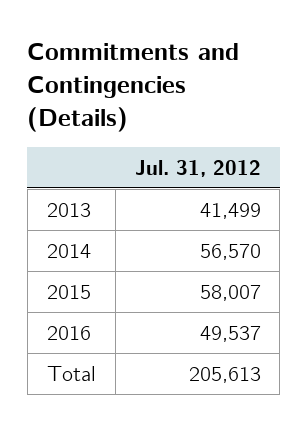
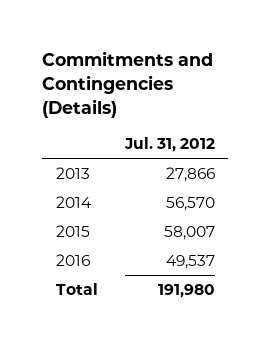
- 2013 | 41,499
+ 2013 | 27,866
- Total | 205,613
+ Total | 191,980

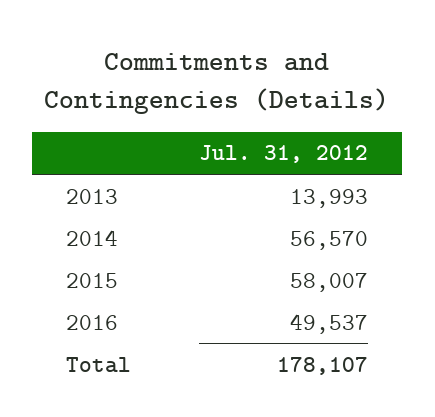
- 2013 | 27,866
+ 2013 | 13,993
- Total | 191,980
+ Total | 178,107

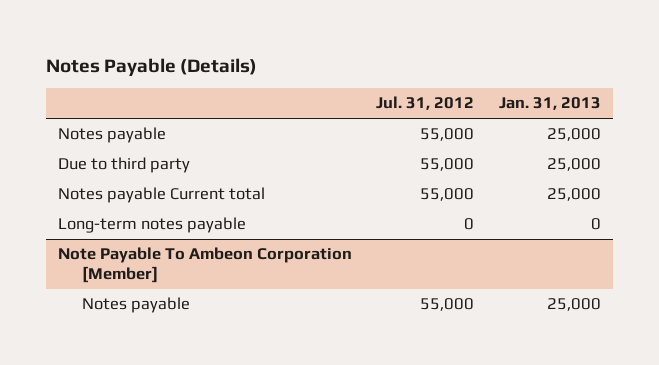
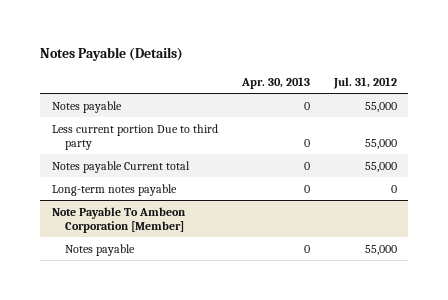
- | Jul. 31, 2012 | Jan. 31, 2013
+ | Apr. 30, 2013 | Jul. 31, 2012
- Due to third party | 55,000 | 25,000
+ Less current portion Due to third party | 0 | 55,000

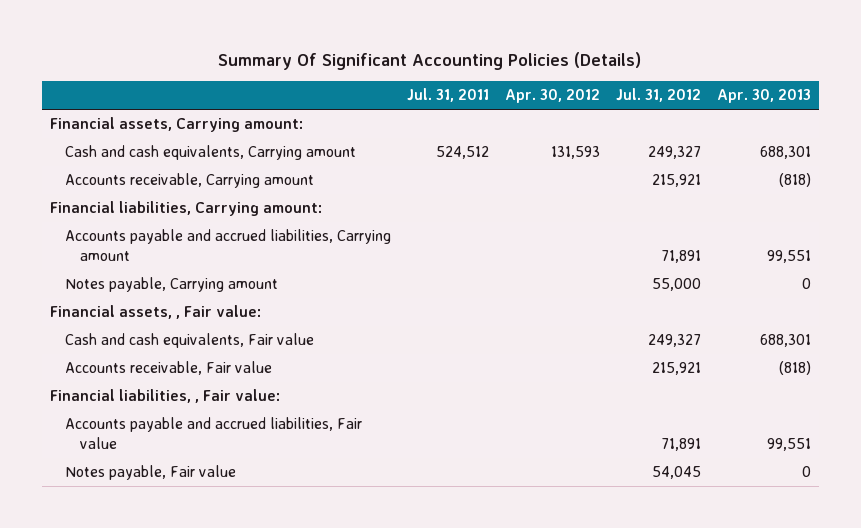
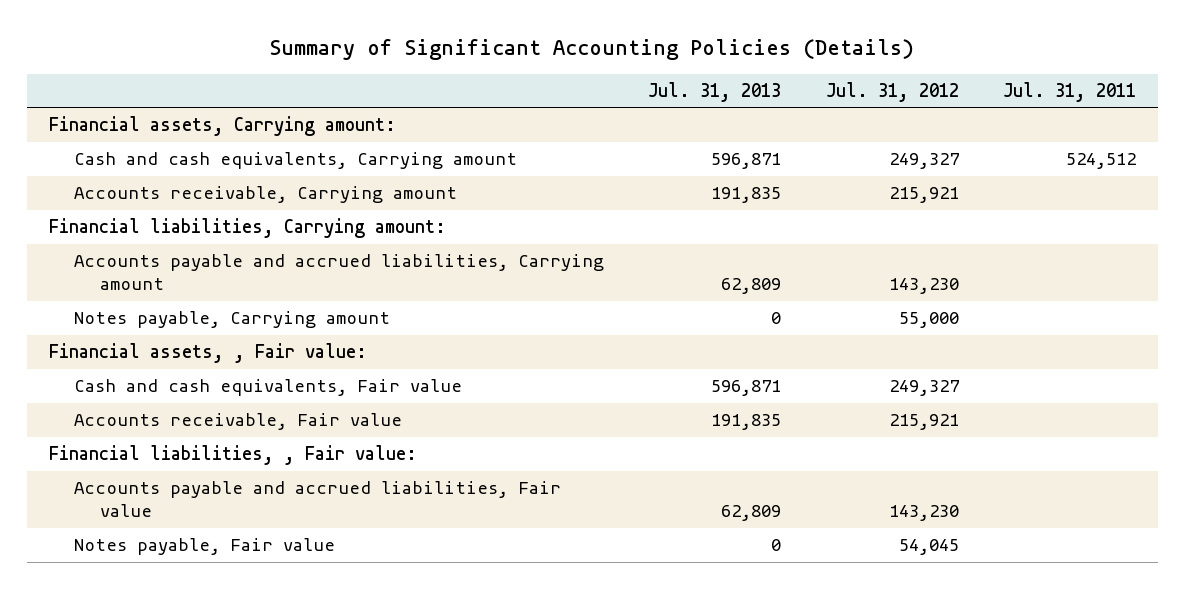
- Summary Of Significant Accounting Policies (Details)
+ Summary of Significant Accounting Policies (Details)
- | Jul. 31, 2011 | Apr. 30, 2012 | Jul. 31, 2012 | Apr. 30, 2013
+ | Jul. 31, 2013 | Jul. 31, 2012 | Jul. 31, 2011
- Accounts payable and accrued liabilities, Carrying amount | | | 71,891 | 99,551
+ Accounts payable and accrued liabilities, Carrying amount | 62,809 | 143,230 |
- Accounts payable and accrued liabilities, Fair value | | | 71,891 | 99,551
+ Accounts payable and accrued liabilities, Fair value | 62,809 | 143,230 |

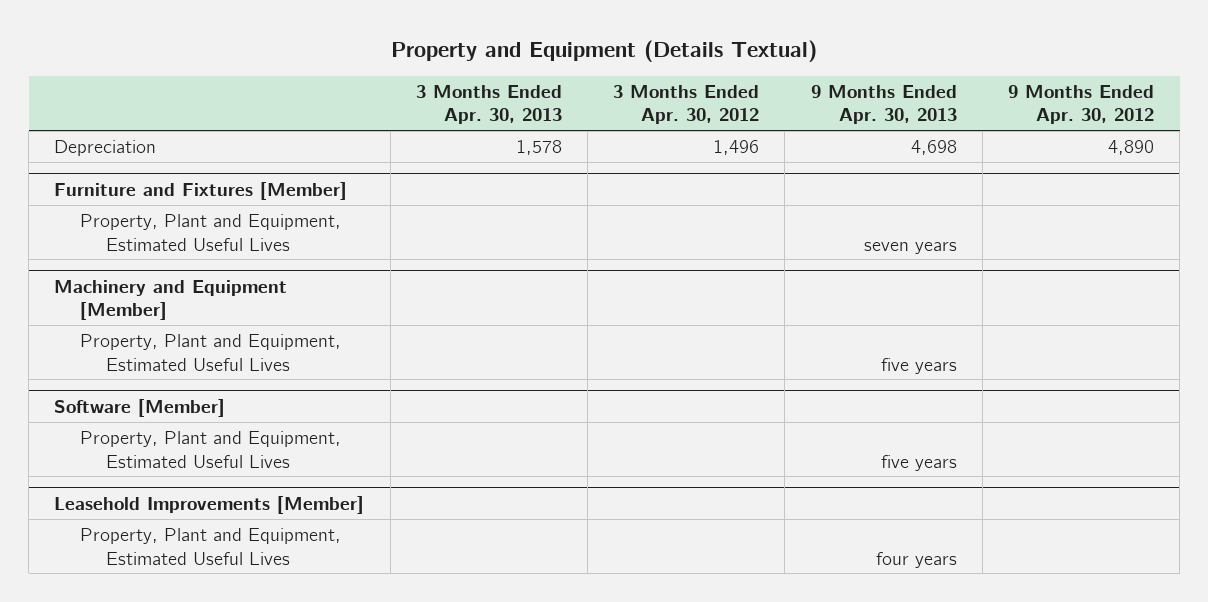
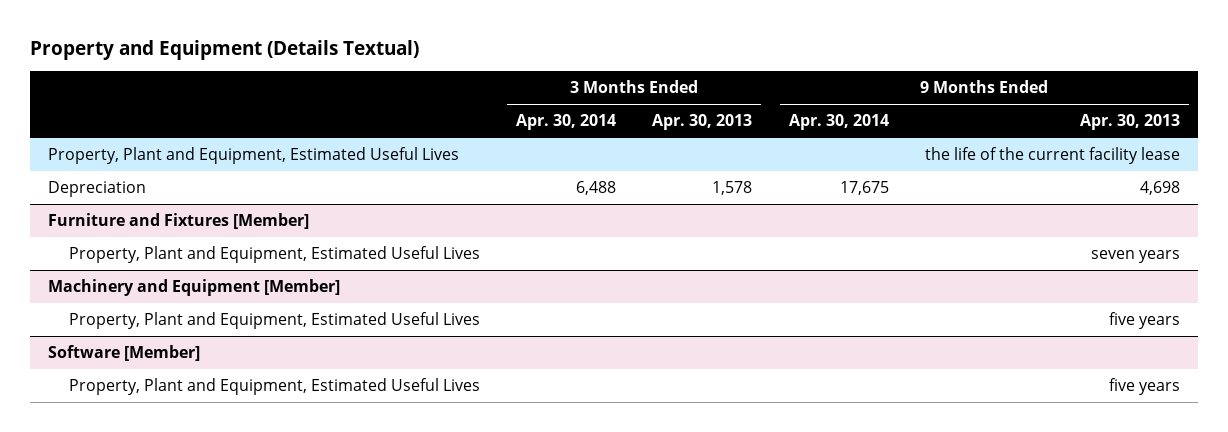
- | 3 Months Ended Apr. 30, 2013 | 3 Months Ended Apr. 30, 2012 | 9 Months Ended Apr. 30, 2013 | 9 Months Ended Apr. 30, 2012
+ | 3 Months Ended Apr. 30, 2014 | 3 Months Ended Apr. 30, 2013 | 9 Months Ended Apr. 30, 2014 | 9 Months Ended Apr. 30, 2013
+ Property, Plant and Equipment, Estimated Useful Lives | | | | the life of the current facility lease
- Leasehold Improvements [Member]
- Property, Plant and Equipment, Estimated Useful Lives | | | four years |

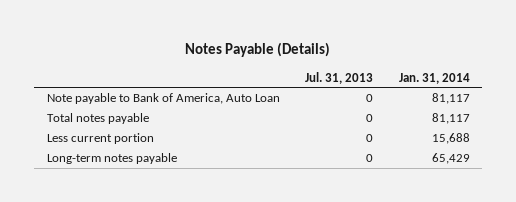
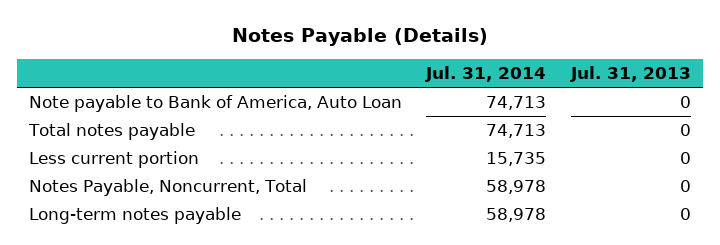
- | Jul. 31, 2013 | Jan. 31, 2014
+ | Jul. 31, 2014 | Jul. 31, 2013
+ Notes Payable, Noncurrent, Total | 58,978 | 0

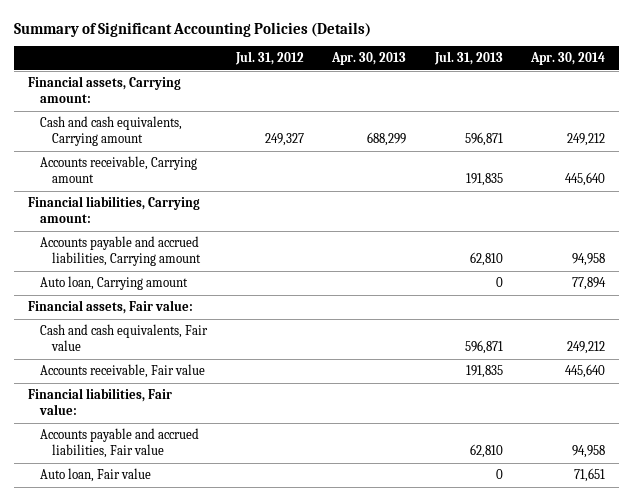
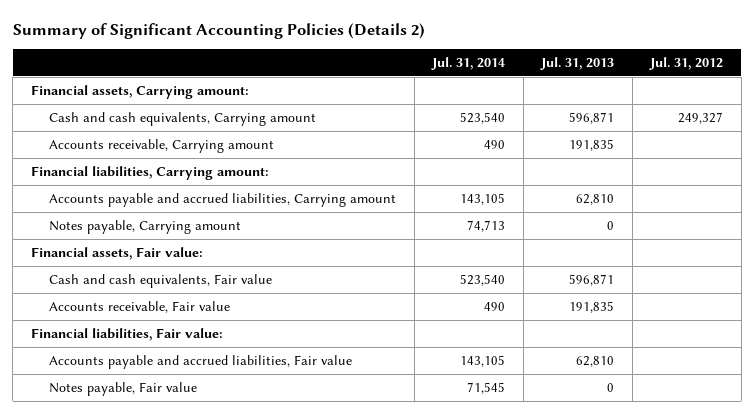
- Summary of Significant Accounting Policies (Details)
+ Summary of Significant Accounting Policies (Details 2)
- | Jul. 31, 2012 | Apr. 30, 2013 | Jul. 31, 2013 | Apr. 30, 2014
+ | Jul. 31, 2014 | Jul. 31, 2013 | Jul. 31, 2012
- Auto loan, Carrying amount | | | 0 | 77,894
+ Notes payable, Carrying amount | 74,713 | 0 |
- Auto loan, Fair value | | | 0 | 71,651
+ Notes payable, Fair value | 71,545 | 0 |

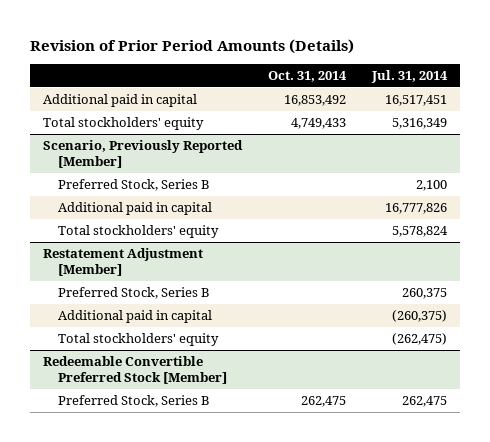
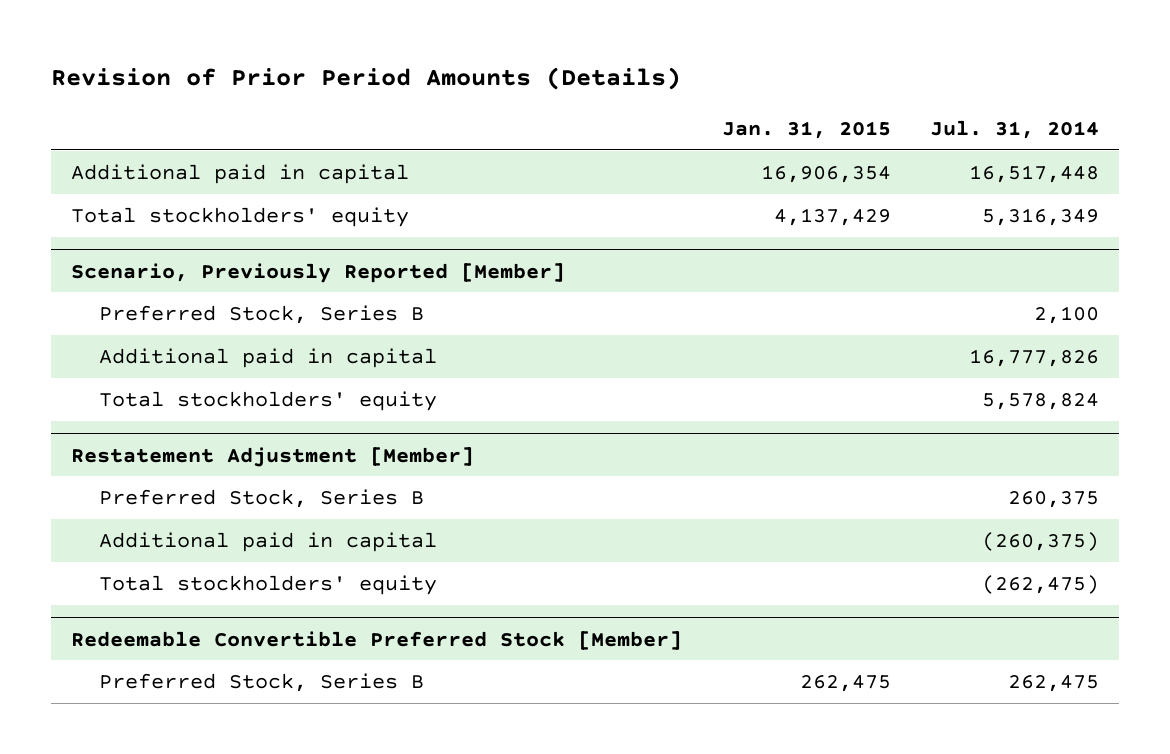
- | Oct. 31, 2014 | Jul. 31, 2014
+ | Jan. 31, 2015 | Jul. 31, 2014
- Additional paid in capital | 16,853,492 | 16,517,451
+ Additional paid in capital | 16,906,354 | 16,517,448

